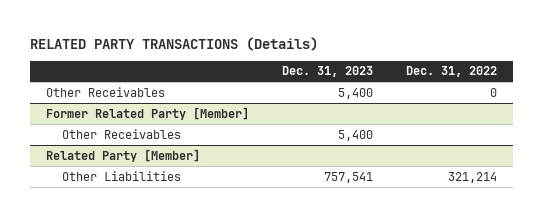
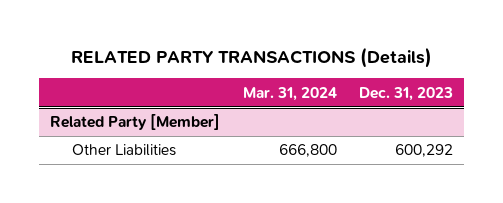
- | Dec. 31, 2023 | Dec. 31, 2022
+ | Mar. 31, 2024 | Dec. 31, 2023
- Other Receivables | 5,400 | 0
- Former Related Party [Member]
- Other Receivables | 5,400 |
@ Related Party [Member]
- Other Liabilities | 757,541 | 321,214
+ Other Liabilities | 666,800 | 600,292

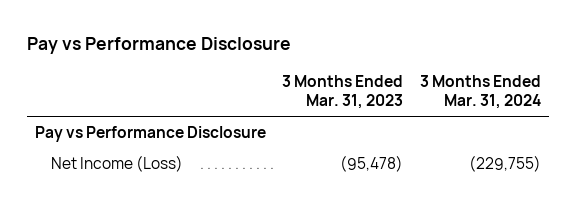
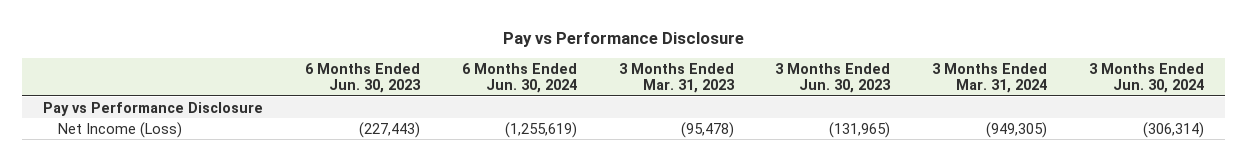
- | 3 Months Ended Mar. 31, 2023 | 3 Months Ended Mar. 31, 2024
+ | 6 Months Ended Jun. 30, 2023 | 6 Months Ended Jun. 30, 2024 | 3 Months Ended Mar. 31, 2023 | 3 Months Ended Jun. 30, 2023 | 3 Months Ended Mar. 31, 2024 | 3 Months Ended Jun. 30, 2024
- Net Income (Loss) | (95,478) | (229,755)
+ Net Income (Loss) | (227,443) | (1,255,619) | (95,478) | (131,965) | (949,305) | (306,314)

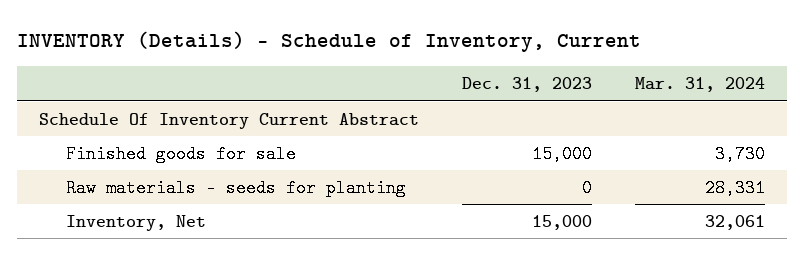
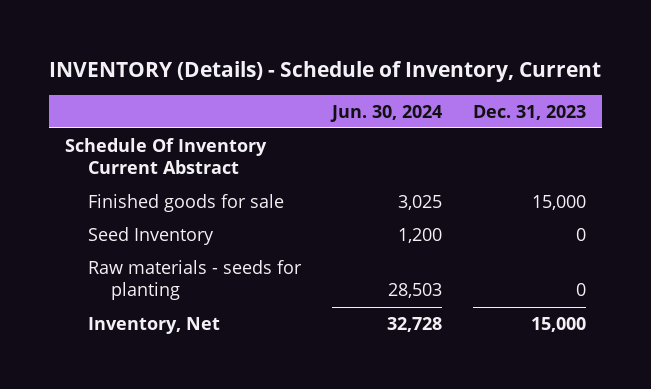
- | Dec. 31, 2023 | Mar. 31, 2024
+ | Jun. 30, 2024 | Dec. 31, 2023
+ Seed Inventory | 1,200 | 0

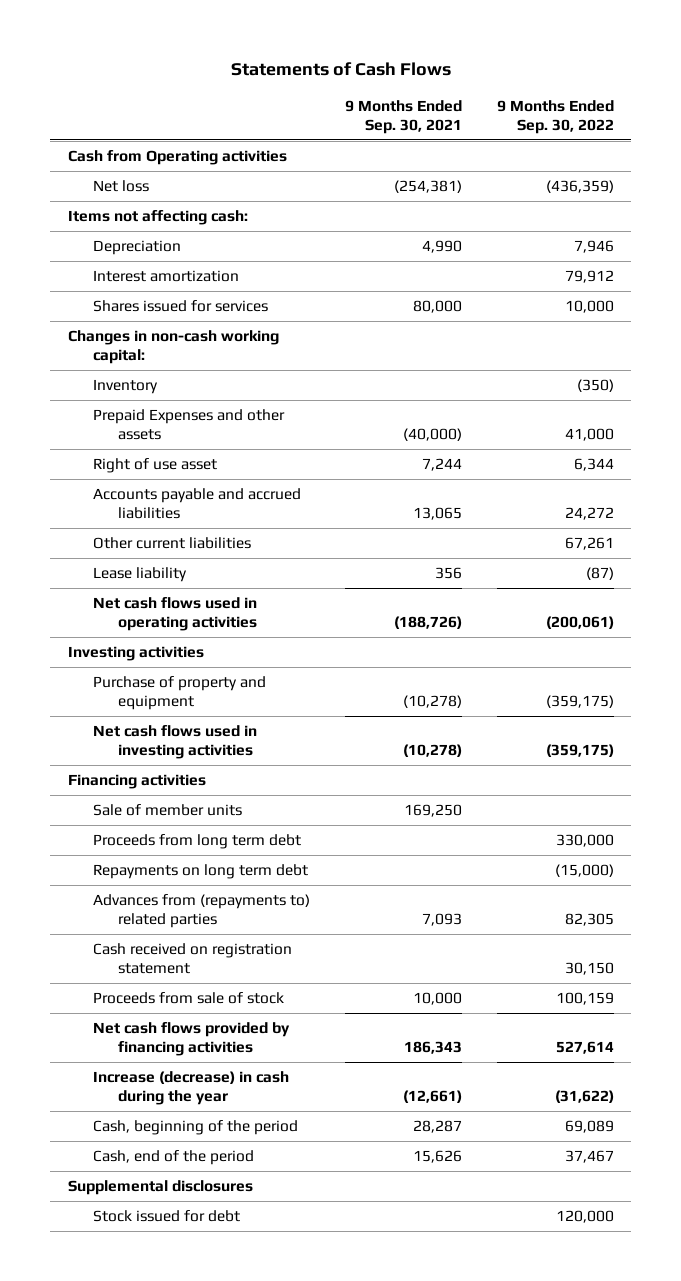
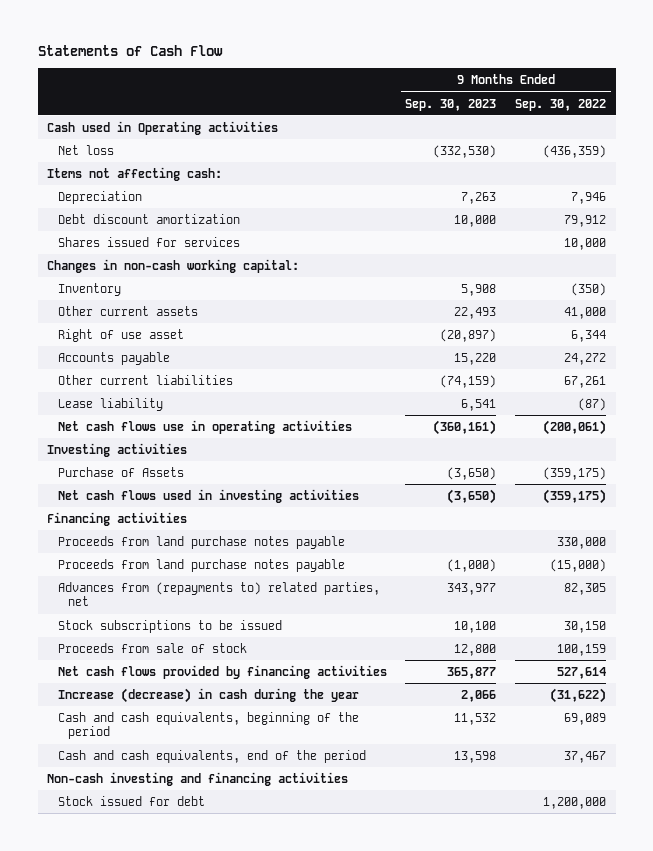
- Statements of Cash Flows
+ Statements of Cash Flow
- | 9 Months Ended Sep. 30, 2021 | 9 Months Ended Sep. 30, 2022
+ | 9 Months Ended Sep. 30, 2023 | 9 Months Ended Sep. 30, 2022
- Cash from Operating activities
+ Cash used in Operating activities
- Interest amortization | | 79,912
+ Debt discount amortization | 10,000 | 79,912
- Prepaid Expenses and other assets | (40,000) | 41,000
+ Other current assets | 22,493 | 41,000
- Accounts payable and accrued liabilities | 13,065 | 24,272
+ Accounts payable | 15,220 | 24,272
- Net cash flows used in operating activities | (188,726) | (200,061)
+ Net cash flows use in operating activities | (360,161) | (200,061)
- Purchase of property and equipment | (10,278) | (359,175)
+ Purchase of Assets | (3,650) | (359,175)
- Sale of member units | 169,250 |
- Proceeds from long term debt | | 330,000
- Repayments on long term debt | | (15,000)
- Advances from (repayments to) related parties | 7,093 | 82,305
- Cash received on registration statement | | 30,150
+ Proceeds from land purchase notes payable | | 330,000
+ Proceeds from land purchase notes payable | (1,000) | (15,000)
+ Advances from (repayments to) related parties, net | 343,977 | 82,305
+ Stock subscriptions to be issued | 10,100 | 30,150
- Cash, beginning of the period | 28,287 | 69,089
- Cash, end of the period | 15,626 | 37,467
- Supplemental disclosures
- Stock issued for debt | | 120,000
+ Cash and cash equivalents, beginning of the period | 11,532 | 69,089
+ Cash and cash equivalents, end of the period | 13,598 | 37,467
+ Non-cash investing and financing activities
+ Stock issued for debt | | 1,200,000

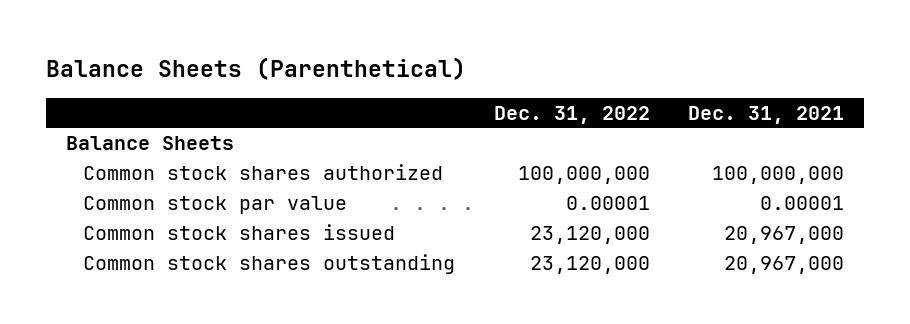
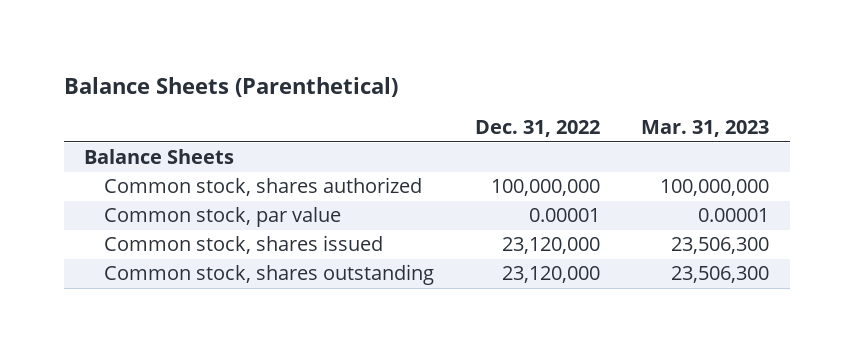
- | Dec. 31, 2022 | Dec. 31, 2021
+ | Dec. 31, 2022 | Mar. 31, 2023
- Common stock shares authorized | 100,000,000 | 100,000,000
- Common stock par value | 0.00001 | 0.00001
- Common stock shares issued | 23,120,000 | 20,967,000
- Common stock shares outstanding | 23,120,000 | 20,967,000
+ Common stock, shares authorized | 100,000,000 | 100,000,000
+ Common stock, par value | 0.00001 | 0.00001
+ Common stock, shares issued | 23,120,000 | 23,506,300
+ Common stock, shares outstanding | 23,120,000 | 23,506,300

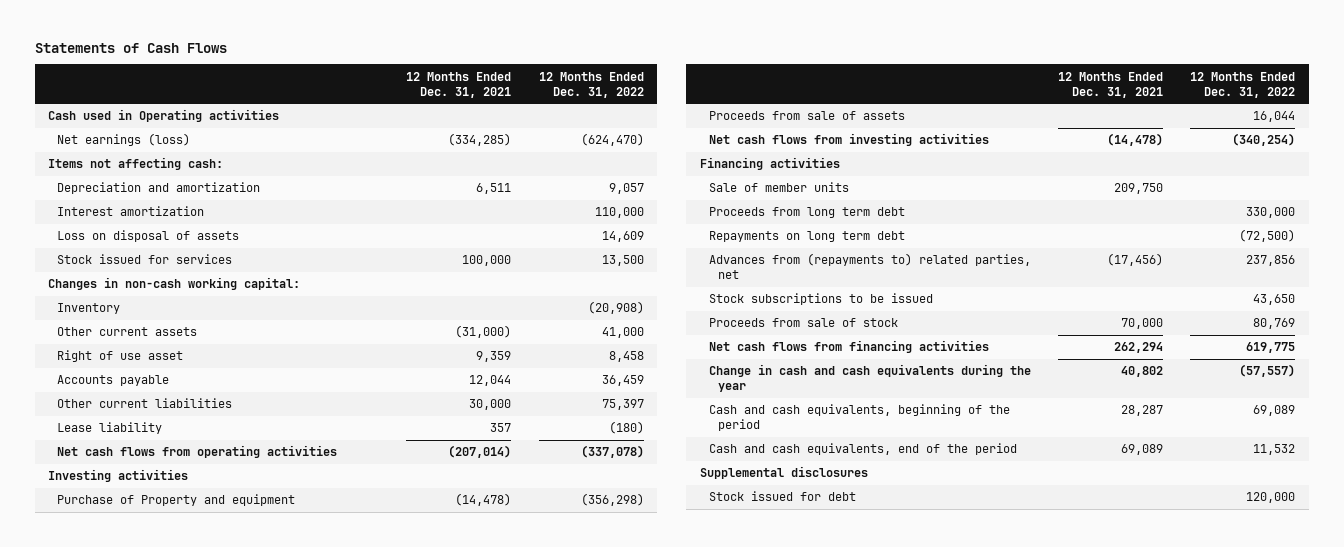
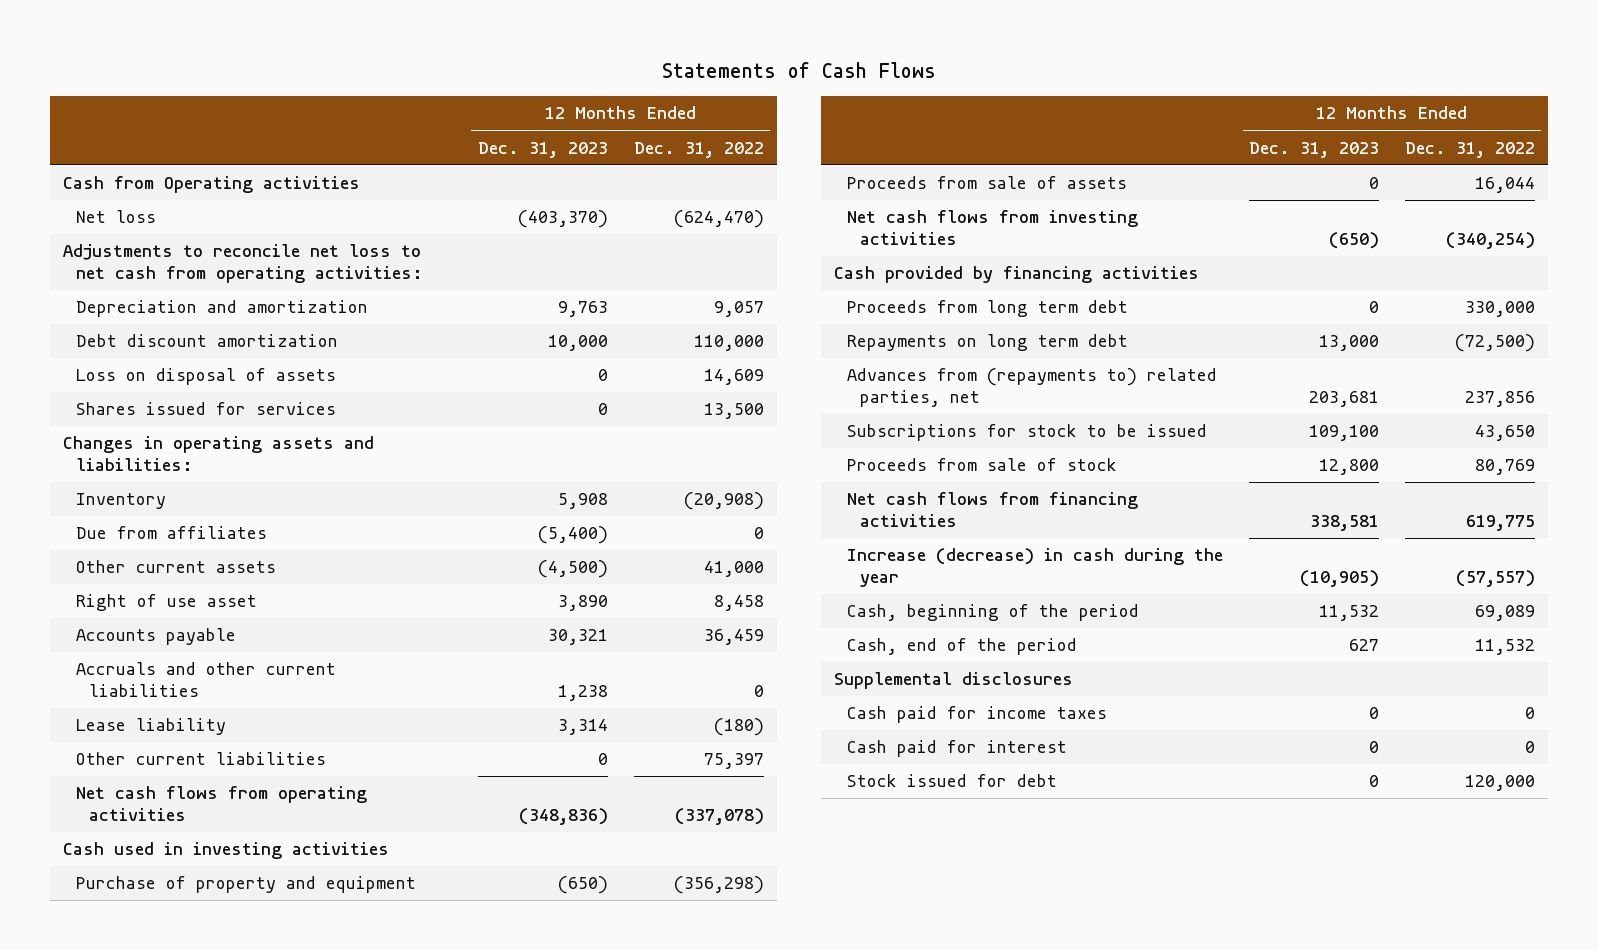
- | 12 Months Ended Dec. 31, 2021 | 12 Months Ended Dec. 31, 2022
+ | 12 Months Ended Dec. 31, 2023 | 12 Months Ended Dec. 31, 2022
- Cash used in Operating activities
- Net earnings (loss) | (334,285) | (624,470)
- Items not affecting cash:
+ Cash from Operating activities
+ Net loss | (403,370) | (624,470)
+ Adjustments to reconcile net loss to net cash from operating activities:
- Interest amortization | | 110,000
+ Debt discount amortization | 10,000 | 110,000
- Stock issued for services | 100,000 | 13,500
- Changes in non-cash working capital:
+ Shares issued for services | 0 | 13,500
+ Changes in operating assets and liabilities:
+ Due from affiliates | (5,400) | 0
+ Accruals and other current liabilities | 1,238 | 0
moved down: Other current liabilities | 0 | 75,397
- Investing activities
- Purchase of Property and equipment | (14,478) | (356,298)
+ Cash used in investing activities
+ Purchase of property and equipment | (650) | (356,298)
- Financing activities
- Sale of member units | 209,750 |
+ Cash provided by financing activities
- Stock subscriptions to be issued | | 43,650
+ Subscriptions for stock to be issued | 109,100 | 43,650
- Change in cash and cash equivalents during the year | 40,802 | (57,557)
- Cash and cash equivalents, beginning of the period | 28,287 | 69,089
- Cash and cash equivalents, end of the period | 69,089 | 11,532
+ Increase (decrease) in cash during the year | (10,905) | (57,557)
+ Cash, beginning of the period | 11,532 | 69,089
+ Cash, end of the period | 627 | 11,532
+ Cash paid for income taxes | 0 | 0
+ Cash paid for interest | 0 | 0

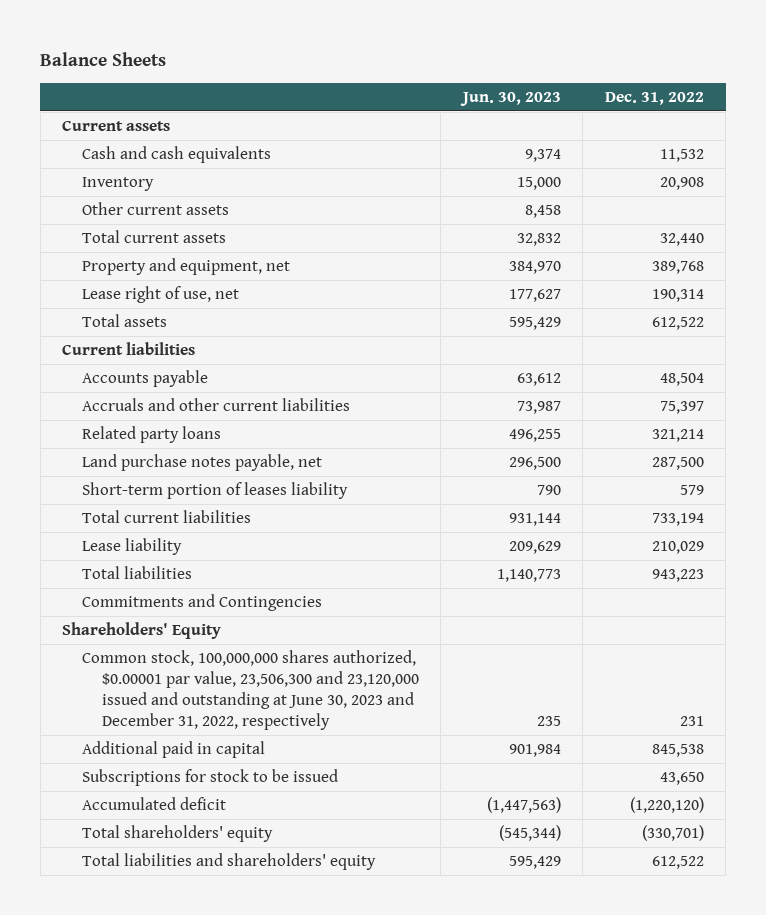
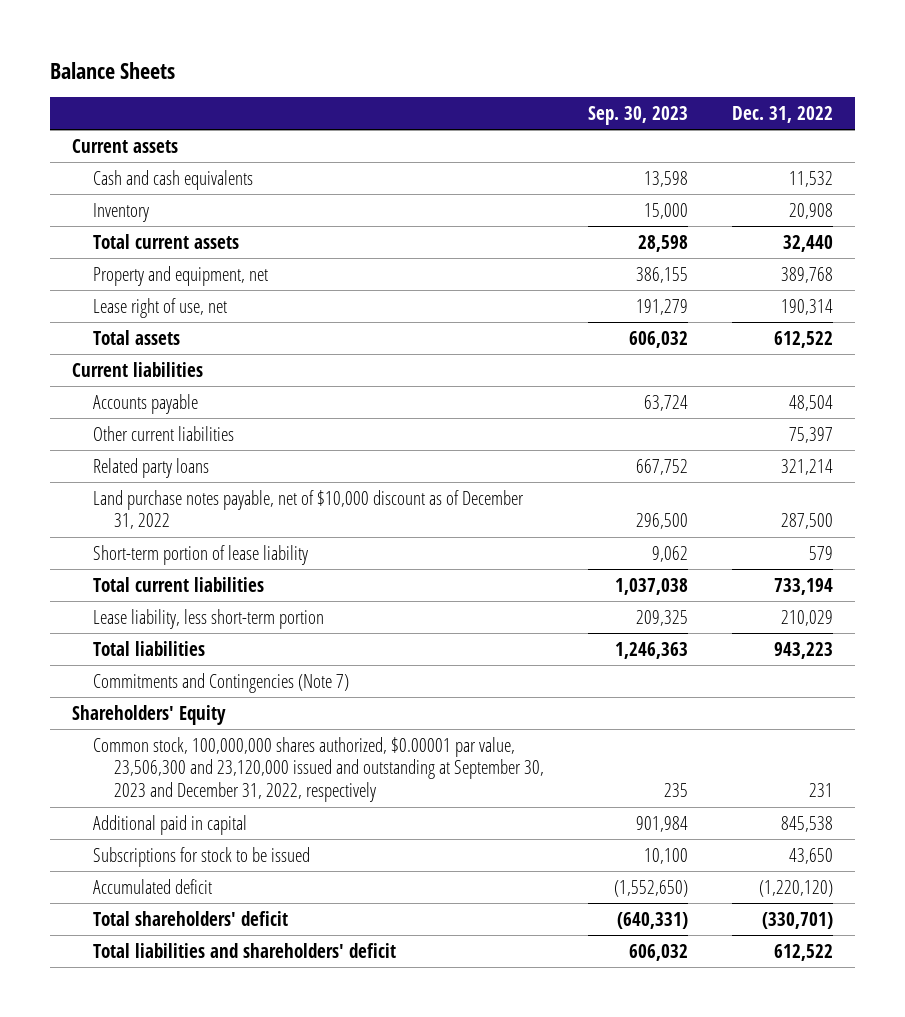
- | Jun. 30, 2023 | Dec. 31, 2022
+ | Sep. 30, 2023 | Dec. 31, 2022
- Other current assets | 8,458 |
- Accruals and other current liabilities | 73,987 | 75,397
+ Other current liabilities | | 75,397
- Land purchase notes payable, net | 296,500 | 287,500
- Short-term portion of leases liability | 790 | 579
+ Land purchase notes payable, net of $10,000 discount as of December 31, 2022 | 296,500 | 287,500
+ Short-term portion of lease liability | 9,062 | 579
- Lease liability | 209,629 | 210,029
+ Lease liability, less short-term portion | 209,325 | 210,029
- Commitments and Contingencies
+ Commitments and Contingencies (Note 7)
- Common stock, 100,000,000 shares authorized, $0.00001 par value, 23,506,300 and 23,120,000 issued and outstanding at June 30, 2023 and December 31, 2022, respectively | 235 | 231
+ Common stock, 100,000,000 shares authorized, $0.00001 par value, 23,506,300 and 23,120,000 issued and outstanding at September 30, 2023 and December 31, 2022, respectively | 235 | 231
- Total shareholders' equity | (545,344) | (330,701)
- Total liabilities and shareholders' equity | 595,429 | 612,522
+ Total shareholders' deficit | (640,331) | (330,701)
+ Total liabilities and shareholders' deficit | 606,032 | 612,522

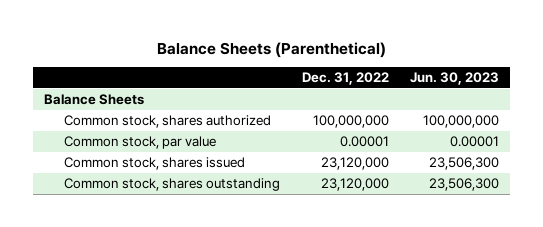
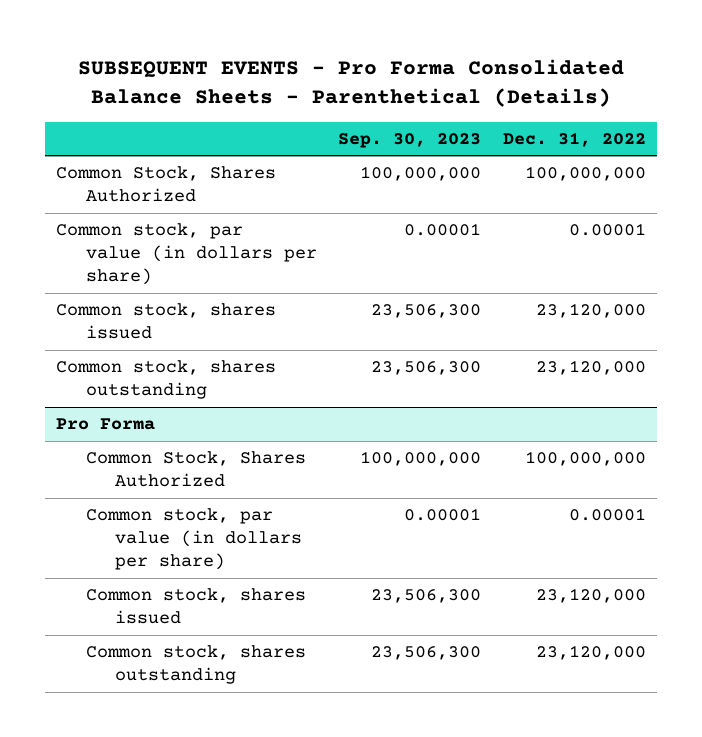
- Balance Sheets (Parenthetical)
+ SUBSEQUENT EVENTS - Pro Forma Consolidated Balance Sheets - Parenthetical (Details)
- | Dec. 31, 2022 | Jun. 30, 2023
+ | Sep. 30, 2023 | Dec. 31, 2022
- Balance Sheets
- Common stock, shares authorized | 100,000,000 | 100,000,000
- Common stock, par value | 0.00001 | 0.00001
+ Common Stock, Shares Authorized | 100,000,000 | 100,000,000
+ Common stock, par value (in dollars per share) | 0.00001 | 0.00001
+ Pro Forma
+ Common Stock, Shares Authorized | 100,000,000 | 100,000,000
+ Common stock, par value (in dollars per share) | 0.00001 | 0.00001
+ Common stock, shares issued | 23,506,300 | 23,120,000
+ Common stock, shares outstanding | 23,506,300 | 23,120,000

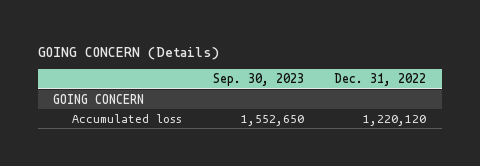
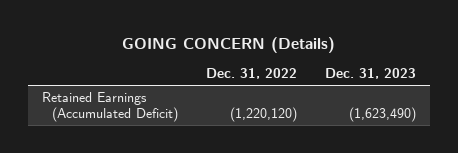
- | Sep. 30, 2023 | Dec. 31, 2022
+ | Dec. 31, 2022 | Dec. 31, 2023
- GOING CONCERN
- Accumulated loss | 1,552,650 | 1,220,120
+ Retained Earnings (Accumulated Deficit) | (1,220,120) | (1,623,490)

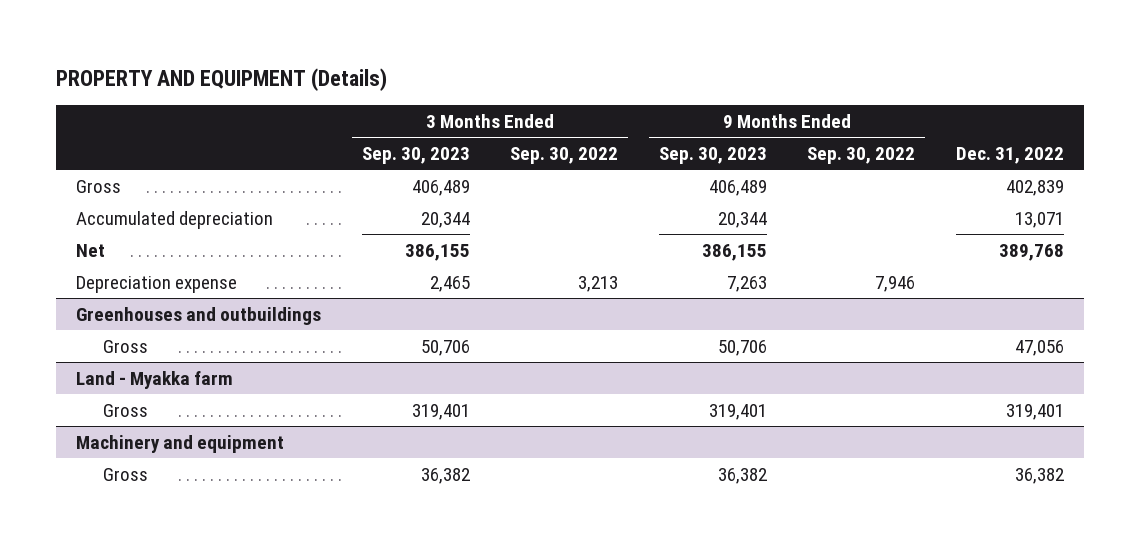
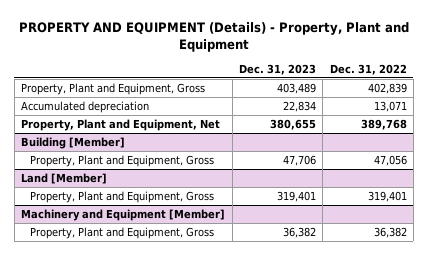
- PROPERTY AND EQUIPMENT (Details)
+ PROPERTY AND EQUIPMENT (Details) - Property, Plant and Equipment
- | 3 Months Ended Sep. 30, 2023 | 3 Months Ended Sep. 30, 2022 | 9 Months Ended Sep. 30, 2023 | 9 Months Ended Sep. 30, 2022 | Dec. 31, 2022
+ | Dec. 31, 2023 | Dec. 31, 2022
- Gross | 406,489 | | 406,489 | | 402,839
+ Property, Plant and Equipment, Gross | 403,489 | 402,839
- Net | 386,155 | | 386,155 | | 389,768
- Depreciation expense | 2,465 | 3,213 | 7,263 | 7,946 |
- Greenhouses and outbuildings
- Gross | 50,706 | | 50,706 | | 47,056
- Land - Myakka farm
- Gross | 319,401 | | 319,401 | | 319,401
- Machinery and equipment
- Gross | 36,382 | | 36,382 | | 36,382
+ Property, Plant and Equipment, Net | 380,655 | 389,768
+ Building [Member]
+ Property, Plant and Equipment, Gross | 47,706 | 47,056
+ Land [Member]
+ Property, Plant and Equipment, Gross | 319,401 | 319,401
+ Machinery and Equipment [Member]
+ Property, Plant and Equipment, Gross | 36,382 | 36,382

